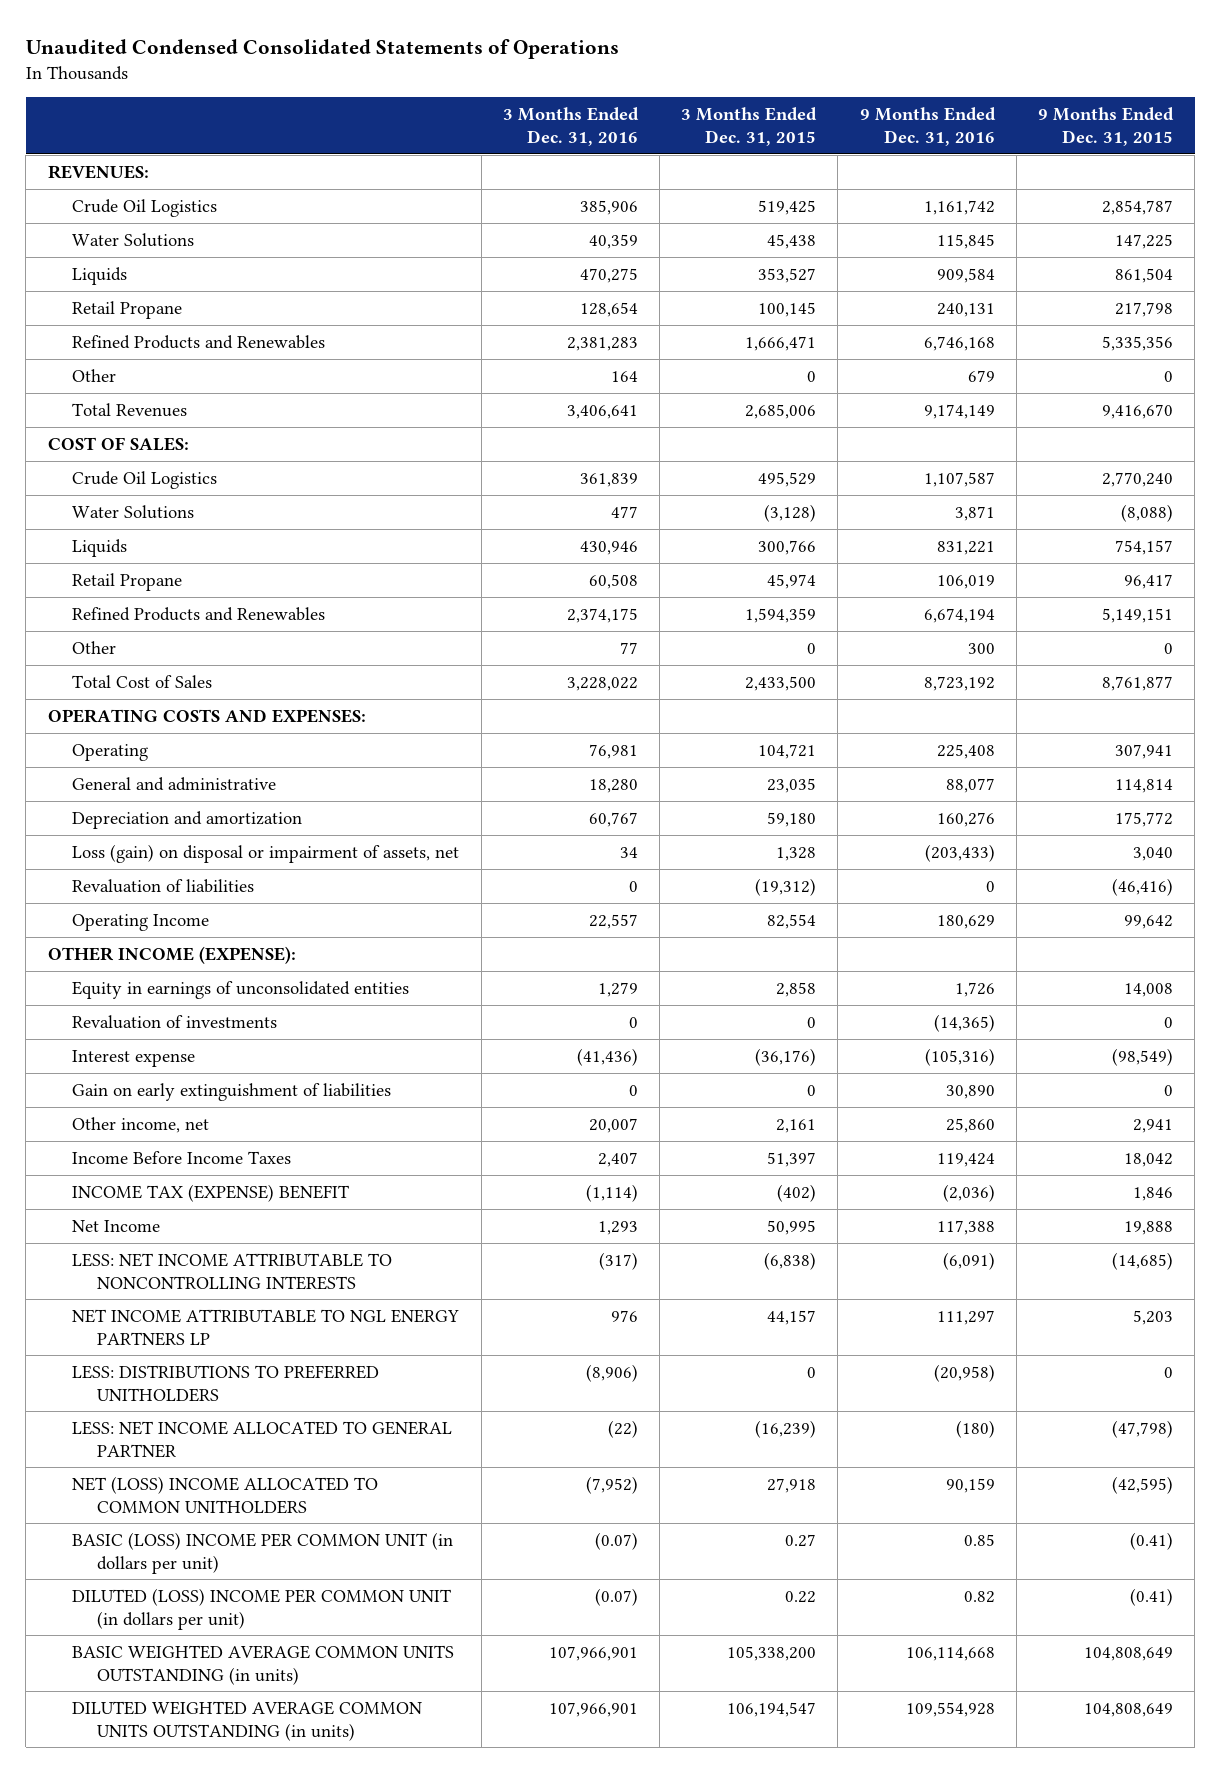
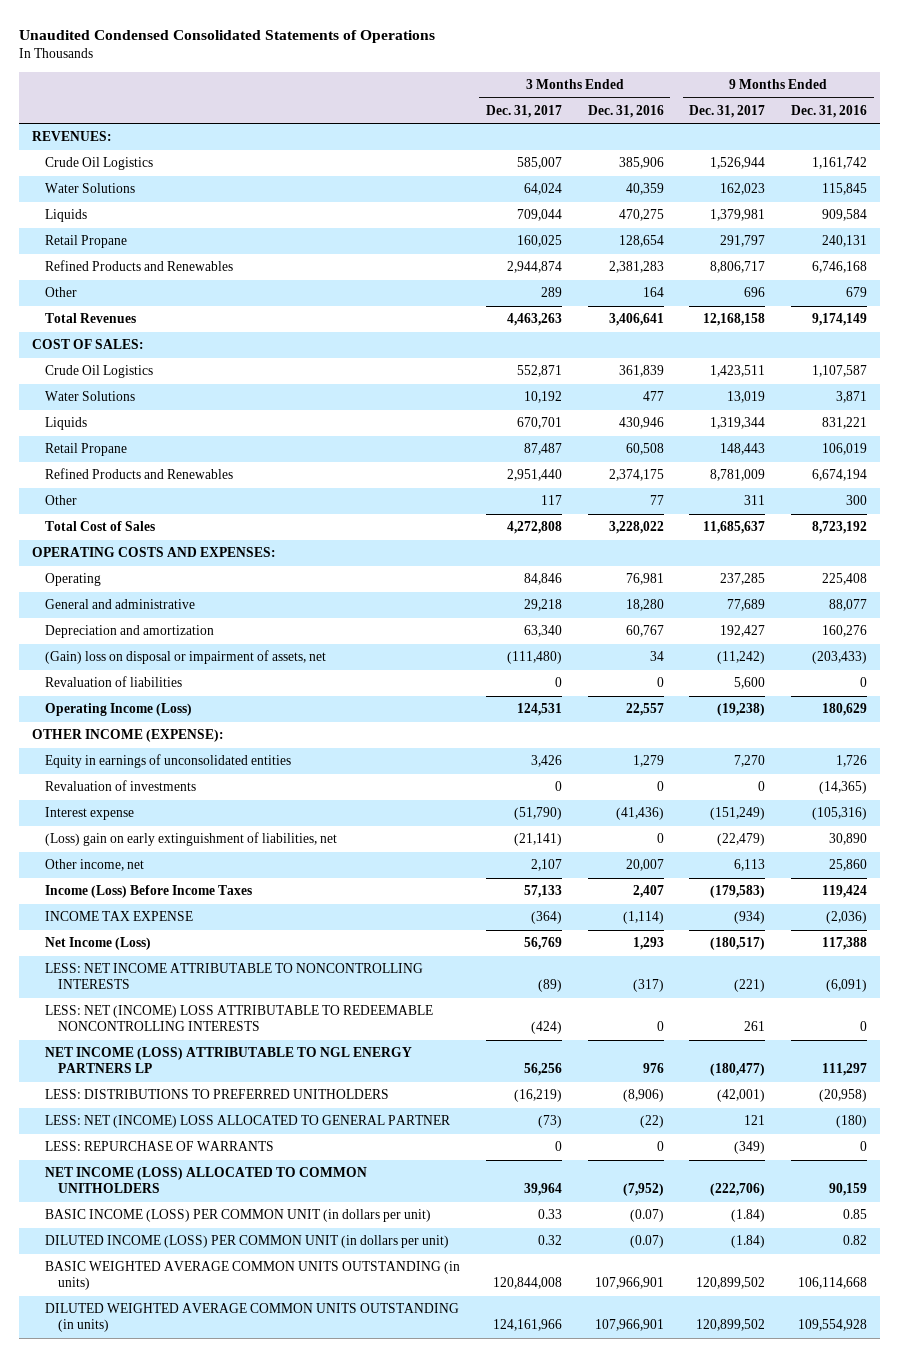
- | 3 Months Ended Dec. 31, 2016 | 3 Months Ended Dec. 31, 2015 | 9 Months Ended Dec. 31, 2016 | 9 Months Ended Dec. 31, 2015
+ | 3 Months Ended Dec. 31, 2017 | 3 Months Ended Dec. 31, 2016 | 9 Months Ended Dec. 31, 2017 | 9 Months Ended Dec. 31, 2016
- Loss (gain) on disposal or impairment of assets, net | 34 | 1,328 | (203,433) | 3,040
+ (Gain) loss on disposal or impairment of assets, net | (111,480) | 34 | (11,242) | (203,433)
- Operating Income | 22,557 | 82,554 | 180,629 | 99,642
+ Operating Income (Loss) | 124,531 | 22,557 | (19,238) | 180,629
- Gain on early extinguishment of liabilities | 0 | 0 | 30,890 | 0
+ (Loss) gain on early extinguishment of liabilities, net | (21,141) | 0 | (22,479) | 30,890
- Income Before Income Taxes | 2,407 | 51,397 | 119,424 | 18,042
- INCOME TAX (EXPENSE) BENEFIT | (1,114) | (402) | (2,036) | 1,846
- Net Income | 1,293 | 50,995 | 117,388 | 19,888
+ Income (Loss) Before Income Taxes | 57,133 | 2,407 | (179,583) | 119,424
+ INCOME TAX EXPENSE | (364) | (1,114) | (934) | (2,036)
+ Net Income (Loss) | 56,769 | 1,293 | (180,517) | 117,388
- NET INCOME ATTRIBUTABLE TO NGL ENERGY PARTNERS LP | 976 | 44,157 | 111,297 | 5,203
+ LESS: NET (INCOME) LOSS ATTRIBUTABLE TO REDEEMABLE NONCONTROLLING INTERESTS | (424) | 0 | 261 | 0
+ NET INCOME (LOSS) ATTRIBUTABLE TO NGL ENERGY PARTNERS LP | 56,256 | 976 | (180,477) | 111,297
- LESS: NET INCOME ALLOCATED TO GENERAL PARTNER | (22) | (16,239) | (180) | (47,798)
- NET (LOSS) INCOME ALLOCATED TO COMMON UNITHOLDERS | (7,952) | 27,918 | 90,159 | (42,595)
- BASIC (LOSS) INCOME PER COMMON UNIT (in dollars per unit) | (0.07) | 0.27 | 0.85 | (0.41)
- DILUTED (LOSS) INCOME PER COMMON UNIT (in dollars per unit) | (0.07) | 0.22 | 0.82 | (0.41)
+ LESS: NET (INCOME) LOSS ALLOCATED TO GENERAL PARTNER | (73) | (22) | 121 | (180)
+ LESS: REPURCHASE OF WARRANTS | 0 | 0 | (349) | 0
+ NET INCOME (LOSS) ALLOCATED TO COMMON UNITHOLDERS | 39,964 | (7,952) | (222,706) | 90,159
+ BASIC INCOME (LOSS) PER COMMON UNIT (in dollars per unit) | 0.33 | (0.07) | (1.84) | 0.85
+ DILUTED INCOME (LOSS) PER COMMON UNIT (in dollars per unit) | 0.32 | (0.07) | (1.84) | 0.82

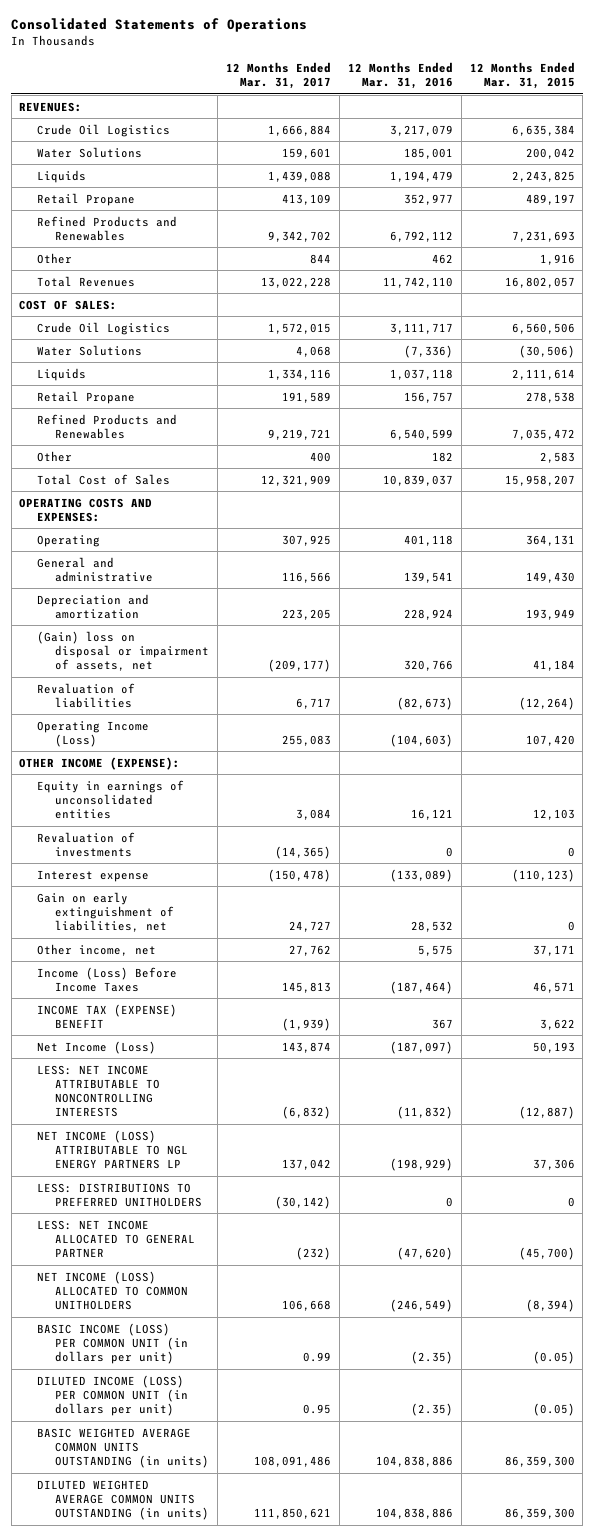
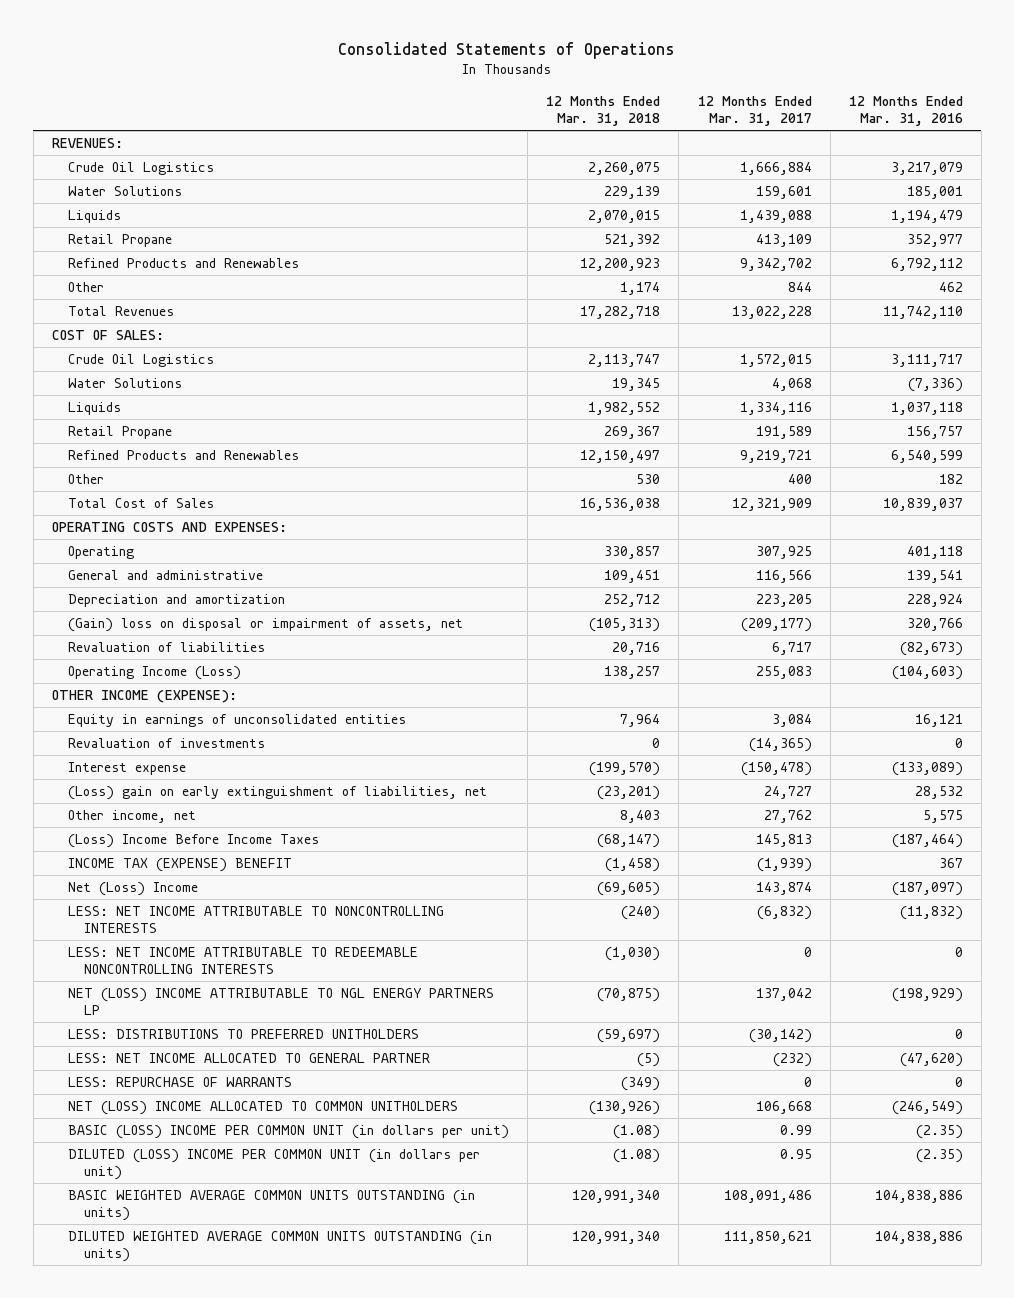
- | 12 Months Ended Mar. 31, 2017 | 12 Months Ended Mar. 31, 2016 | 12 Months Ended Mar. 31, 2015
+ | 12 Months Ended Mar. 31, 2018 | 12 Months Ended Mar. 31, 2017 | 12 Months Ended Mar. 31, 2016
- Gain on early extinguishment of liabilities, net | 24,727 | 28,532 | 0
+ (Loss) gain on early extinguishment of liabilities, net | (23,201) | 24,727 | 28,532
- Income (Loss) Before Income Taxes | 145,813 | (187,464) | 46,571
+ (Loss) Income Before Income Taxes | (68,147) | 145,813 | (187,464)
- Net Income (Loss) | 143,874 | (187,097) | 50,193
+ Net (Loss) Income | (69,605) | 143,874 | (187,097)
- NET INCOME (LOSS) ATTRIBUTABLE TO NGL ENERGY PARTNERS LP | 137,042 | (198,929) | 37,306
+ LESS: NET INCOME ATTRIBUTABLE TO REDEEMABLE NONCONTROLLING INTERESTS | (1,030) | 0 | 0
+ NET (LOSS) INCOME ATTRIBUTABLE TO NGL ENERGY PARTNERS LP | (70,875) | 137,042 | (198,929)
- NET INCOME (LOSS) ALLOCATED TO COMMON UNITHOLDERS | 106,668 | (246,549) | (8,394)
- BASIC INCOME (LOSS) PER COMMON UNIT (in dollars per unit) | 0.99 | (2.35) | (0.05)
- DILUTED INCOME (LOSS) PER COMMON UNIT (in dollars per unit) | 0.95 | (2.35) | (0.05)
+ LESS: REPURCHASE OF WARRANTS | (349) | 0 | 0
+ NET (LOSS) INCOME ALLOCATED TO COMMON UNITHOLDERS | (130,926) | 106,668 | (246,549)
+ BASIC (LOSS) INCOME PER COMMON UNIT (in dollars per unit) | (1.08) | 0.99 | (2.35)
+ DILUTED (LOSS) INCOME PER COMMON UNIT (in dollars per unit) | (1.08) | 0.95 | (2.35)

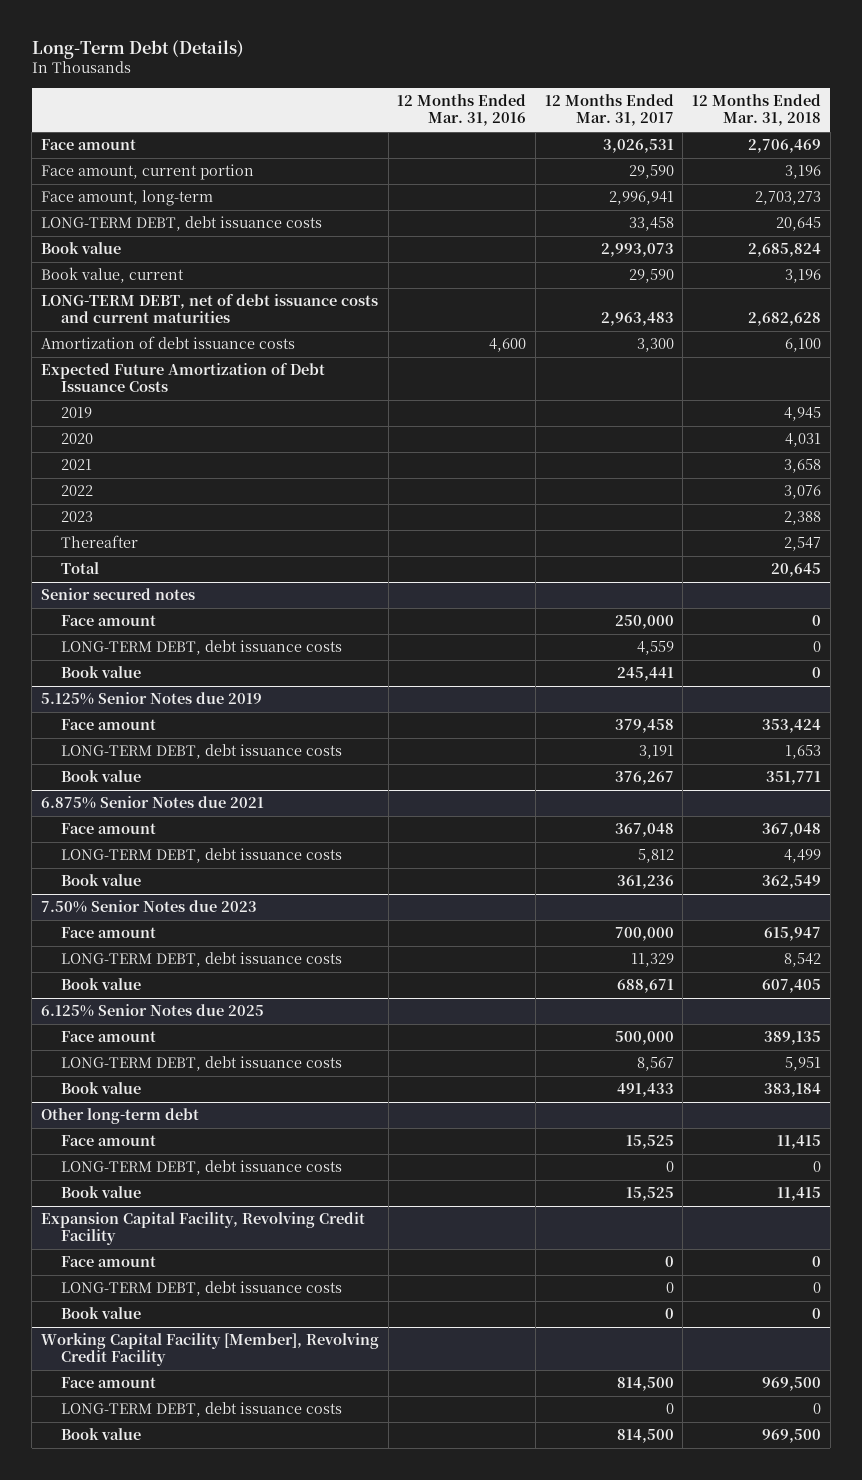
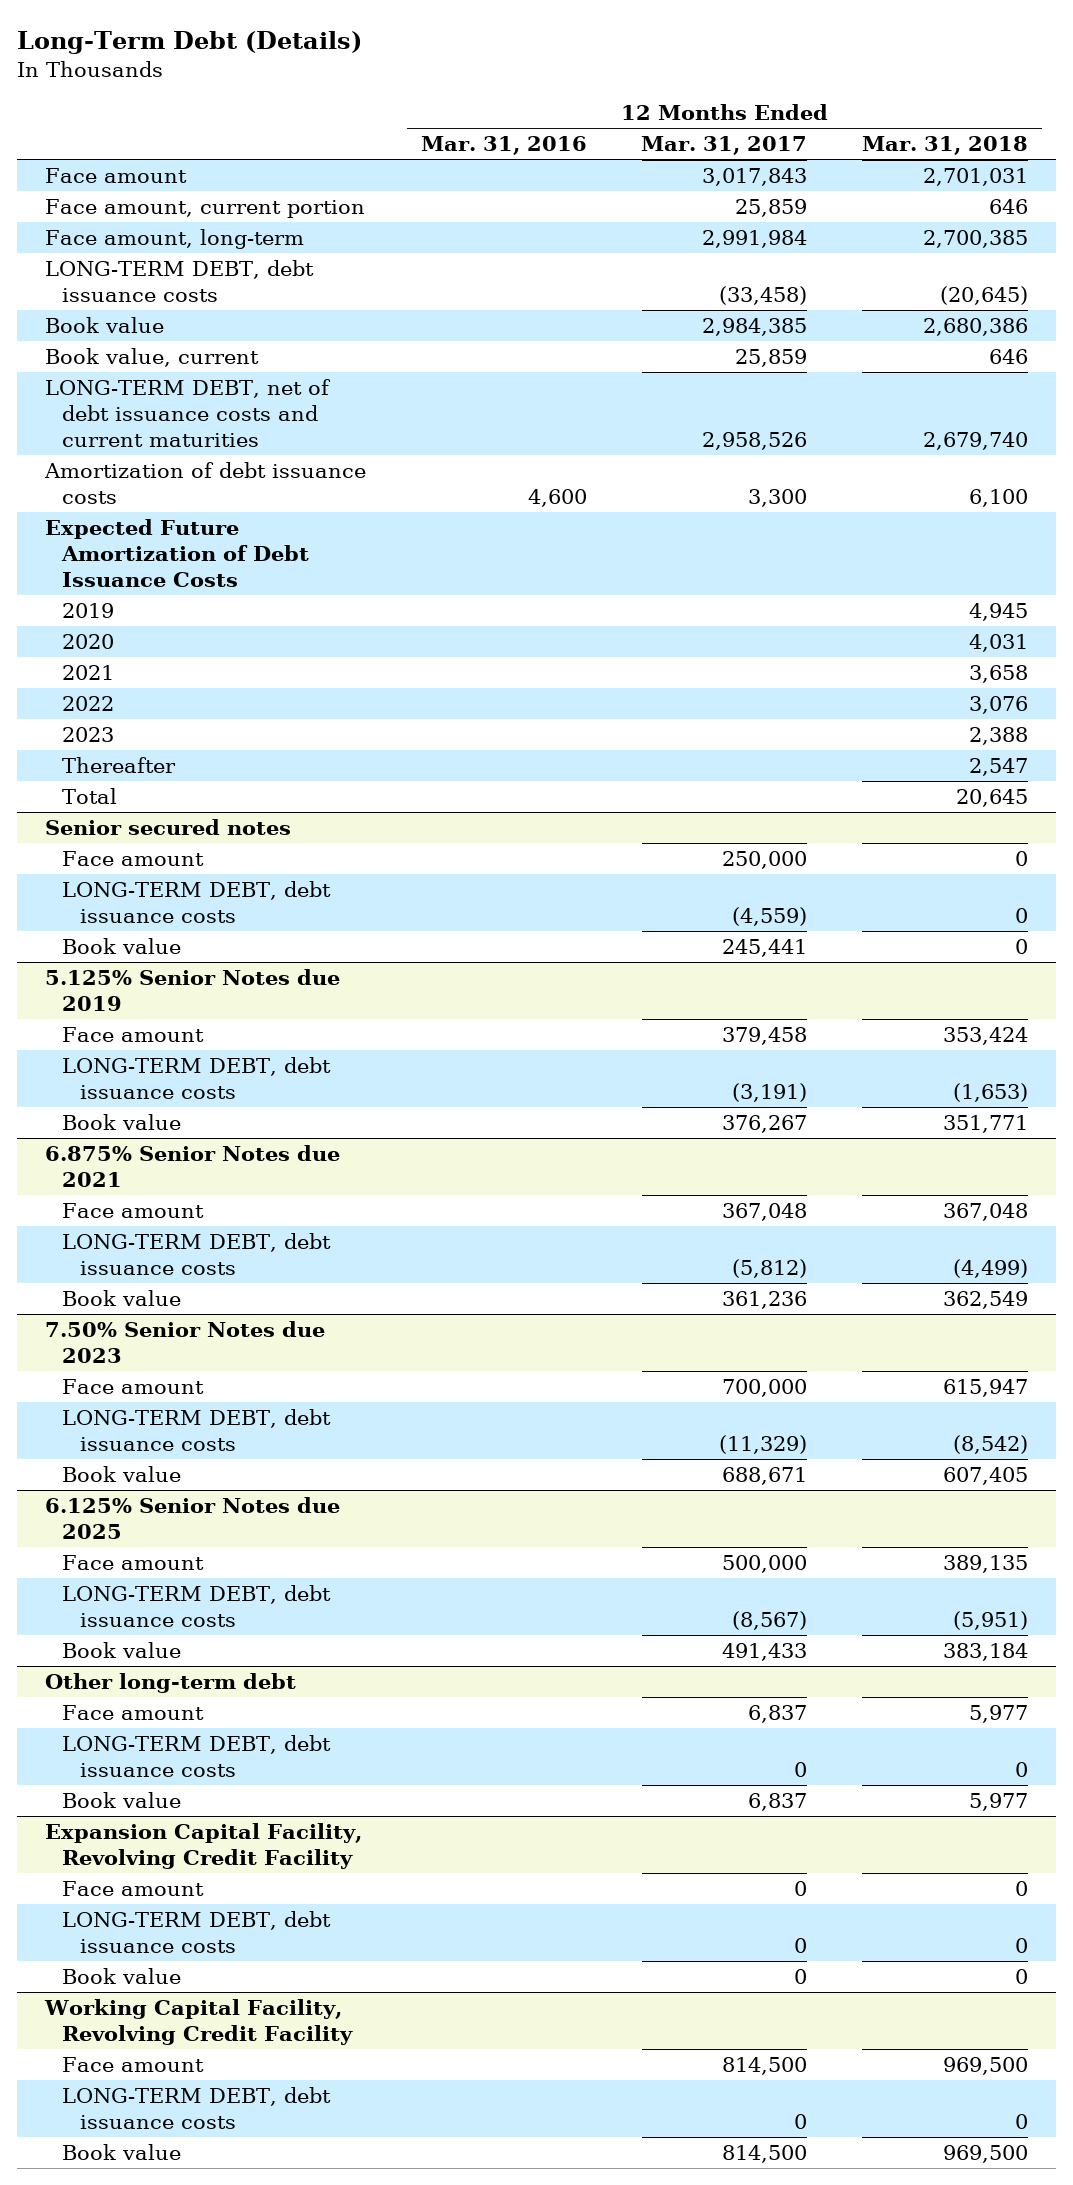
- Face amount | | 3,026,531 | 2,706,469
- Face amount, current portion | | 29,590 | 3,196
- Face amount, long-term | | 2,996,941 | 2,703,273
- LONG-TERM DEBT, debt issuance costs | | 33,458 | 20,645
- Book value | | 2,993,073 | 2,685,824
- Book value, current | | 29,590 | 3,196
- LONG-TERM DEBT, net of debt issuance costs and current maturities | | 2,963,483 | 2,682,628
+ Face amount | | 3,017,843 | 2,701,031
+ Face amount, current portion | | 25,859 | 646
+ Face amount, long-term | | 2,991,984 | 2,700,385
+ LONG-TERM DEBT, debt issuance costs | | (33,458) | (20,645)
+ Book value | | 2,984,385 | 2,680,386
+ Book value, current | | 25,859 | 646
+ LONG-TERM DEBT, net of debt issuance costs and current maturities | | 2,958,526 | 2,679,740
@ Senior secured notes
- LONG-TERM DEBT, debt issuance costs | | 4,559 | 0
+ LONG-TERM DEBT, debt issuance costs | | (4,559) | 0
@ 5.125% Senior Notes due 2019
- LONG-TERM DEBT, debt issuance costs | | 3,191 | 1,653
+ LONG-TERM DEBT, debt issuance costs | | (3,191) | (1,653)
@ 6.875% Senior Notes due 2021
- LONG-TERM DEBT, debt issuance costs | | 5,812 | 4,499
+ LONG-TERM DEBT, debt issuance costs | | (5,812) | (4,499)
@ 7.50% Senior Notes due 2023
- LONG-TERM DEBT, debt issuance costs | | 11,329 | 8,542
+ LONG-TERM DEBT, debt issuance costs | | (11,329) | (8,542)
@ 6.125% Senior Notes due 2025
- LONG-TERM DEBT, debt issuance costs | | 8,567 | 5,951
+ LONG-TERM DEBT, debt issuance costs | | (8,567) | (5,951)
@ Other long-term debt
- Face amount | | 15,525 | 11,415
+ Face amount | | 6,837 | 5,977
- Book value | | 15,525 | 11,415
+ Book value | | 6,837 | 5,977
- Working Capital Facility [Member], Revolving Credit Facility
+ Working Capital Facility, Revolving Credit Facility

